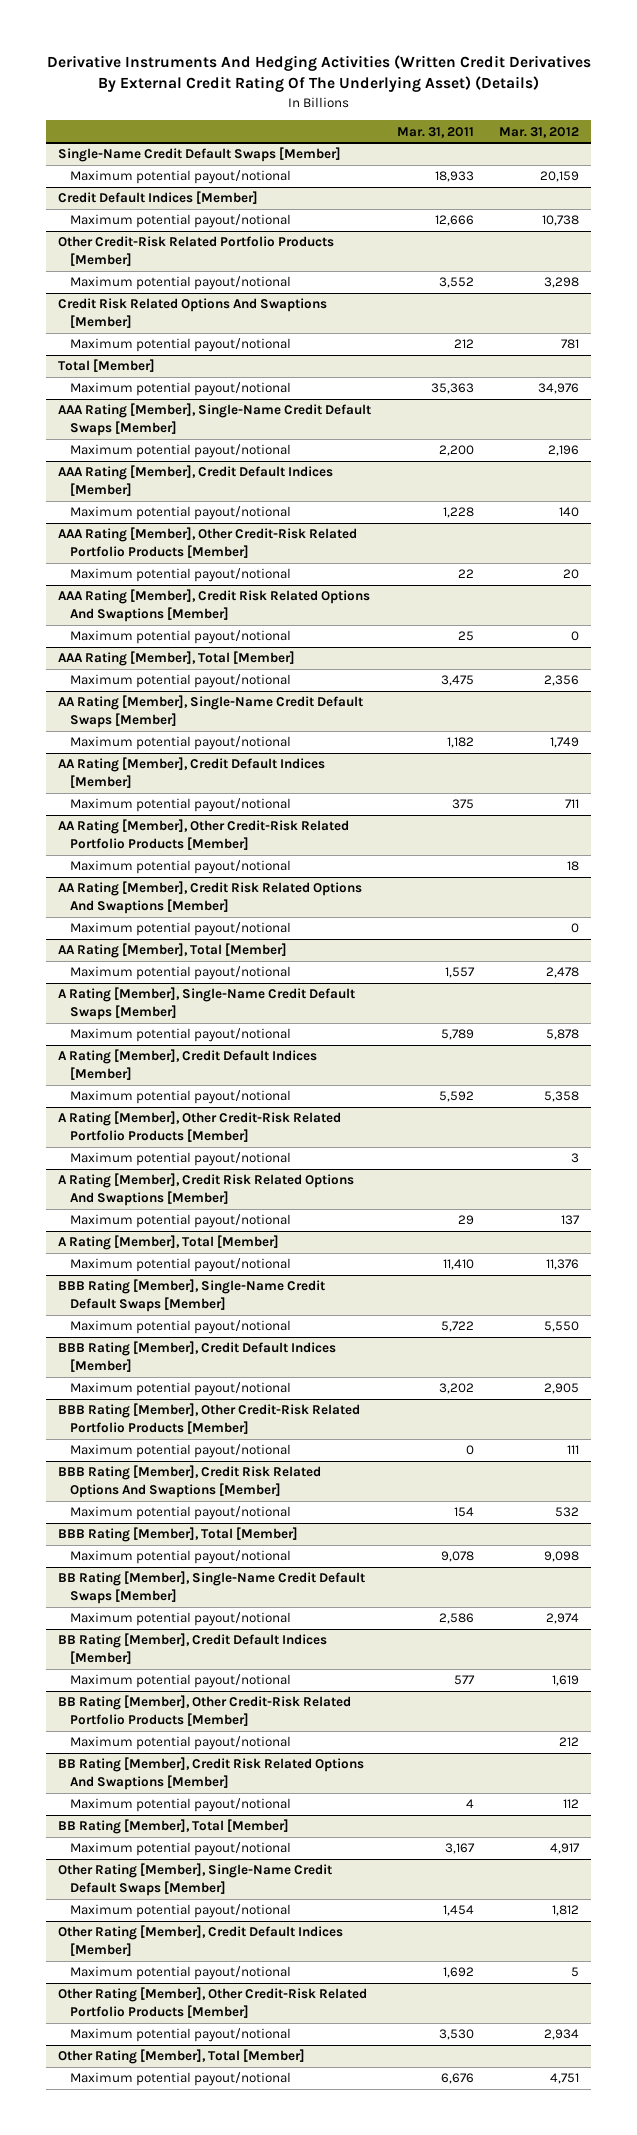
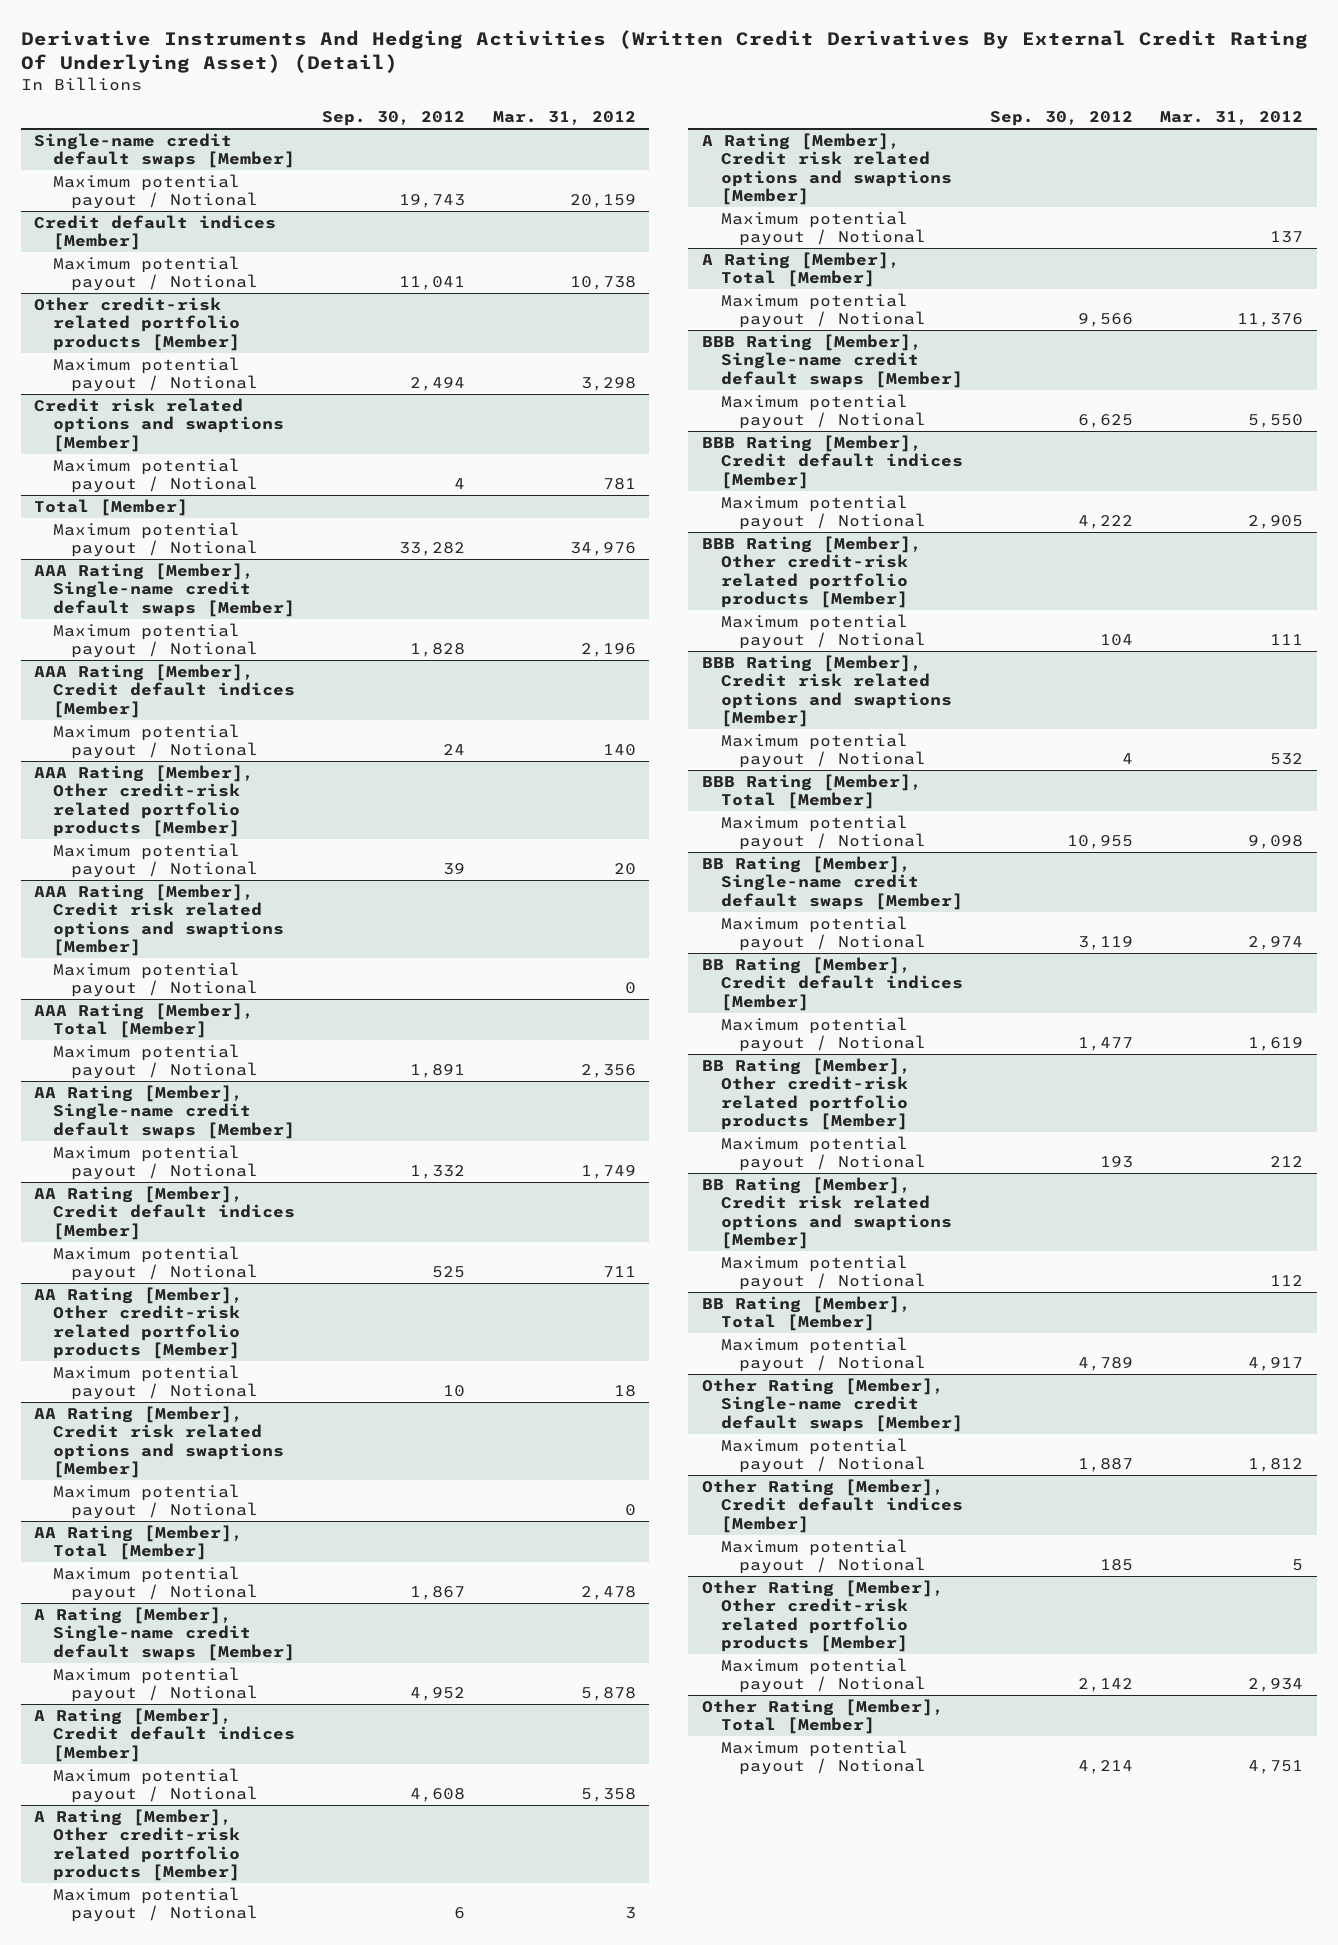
- Derivative Instruments And Hedging Activities (Written Credit Derivatives By External Credit Rating Of The Underlying Asset) (Details)
+ Derivative Instruments And Hedging Activities (Written Credit Derivatives By External Credit Rating Of Underlying Asset) (Detail)
- | Mar. 31, 2011 | Mar. 31, 2012
+ | Sep. 30, 2012 | Mar. 31, 2012
- Single-Name Credit Default Swaps [Member]
- Maximum potential payout/notional | 18,933 | 20,159
- Credit Default Indices [Member]
- Maximum potential payout/notional | 12,666 | 10,738
- Other Credit-Risk Related Portfolio Products [Member]
- Maximum potential payout/notional | 3,552 | 3,298
- Credit Risk Related Options And Swaptions [Member]
- Maximum potential payout/notional | 212 | 781
+ Single-name credit default swaps [Member]
+ Maximum potential payout / Notional | 19,743 | 20,159
+ Credit default indices [Member]
+ Maximum potential payout / Notional | 11,041 | 10,738
+ Other credit-risk related portfolio products [Member]
+ Maximum potential payout / Notional | 2,494 | 3,298
+ Credit risk related options and swaptions [Member]
+ Maximum potential payout / Notional | 4 | 781
@ Total [Member]
- Maximum potential payout/notional | 35,363 | 34,976
- AAA Rating [Member], Single-Name Credit Default Swaps [Member]
- Maximum potential payout/notional | 2,200 | 2,196
- AAA Rating [Member], Credit Default Indices [Member]
- Maximum potential payout/notional | 1,228 | 140
- AAA Rating [Member], Other Credit-Risk Related Portfolio Products [Member]
- Maximum potential payout/notional | 22 | 20
- AAA Rating [Member], Credit Risk Related Options And Swaptions [Member]
- Maximum potential payout/notional | 25 | 0
@ Total [Member]
+ Maximum potential payout / Notional | 33,282 | 34,976
+ AAA Rating [Member], Single-name credit default swaps [Member]
+ Maximum potential payout / Notional | 1,828 | 2,196
+ AAA Rating [Member], Credit default indices [Member]
+ Maximum potential payout / Notional | 24 | 140
+ AAA Rating [Member], Other credit-risk related portfolio products [Member]
+ Maximum potential payout / Notional | 39 | 20
+ AAA Rating [Member], Credit risk related options and swaptions [Member]
+ Maximum potential payout / Notional | | 0
@ AAA Rating [Member], Total [Member]
- Maximum potential payout/notional | 3,475 | 2,356
- AA Rating [Member], Single-Name Credit Default Swaps [Member]
- Maximum potential payout/notional | 1,182 | 1,749
- AA Rating [Member], Credit Default Indices [Member]
- Maximum potential payout/notional | 375 | 711
- AA Rating [Member], Other Credit-Risk Related Portfolio Products [Member]
- Maximum potential payout/notional | | 18
- AA Rating [Member], Credit Risk Related Options And Swaptions [Member]
- Maximum potential payout/notional | | 0
@ AAA Rating [Member], Total [Member]
+ Maximum potential payout / Notional | 1,891 | 2,356
+ AA Rating [Member], Single-name credit default swaps [Member]
+ Maximum potential payout / Notional | 1,332 | 1,749
+ AA Rating [Member], Credit default indices [Member]
+ Maximum potential payout / Notional | 525 | 711
+ AA Rating [Member], Other credit-risk related portfolio products [Member]
+ Maximum potential payout / Notional | 10 | 18
+ AA Rating [Member], Credit risk related options and swaptions [Member]
+ Maximum potential payout / Notional | | 0
@ AA Rating [Member], Total [Member]
- Maximum potential payout/notional | 1,557 | 2,478
- A Rating [Member], Single-Name Credit Default Swaps [Member]
- Maximum potential payout/notional | 5,789 | 5,878
- A Rating [Member], Credit Default Indices [Member]
- Maximum potential payout/notional | 5,592 | 5,358
- A Rating [Member], Other Credit-Risk Related Portfolio Products [Member]
- Maximum potential payout/notional | | 3
- A Rating [Member], Credit Risk Related Options And Swaptions [Member]
- Maximum potential payout/notional | 29 | 137
@ AA Rating [Member], Total [Member]
+ Maximum potential payout / Notional | 1,867 | 2,478
+ A Rating [Member], Single-name credit default swaps [Member]
+ Maximum potential payout / Notional | 4,952 | 5,878
+ A Rating [Member], Credit default indices [Member]
+ Maximum potential payout / Notional | 4,608 | 5,358
+ A Rating [Member], Other credit-risk related portfolio products [Member]
+ Maximum potential payout / Notional | 6 | 3
+ A Rating [Member], Credit risk related options and swaptions [Member]
+ Maximum potential payout / Notional | | 137
@ A Rating [Member], Total [Member]
- Maximum potential payout/notional | 11,410 | 11,376
- BBB Rating [Member], Single-Name Credit Default Swaps [Member]
- Maximum potential payout/notional | 5,722 | 5,550
- BBB Rating [Member], Credit Default Indices [Member]
- Maximum potential payout/notional | 3,202 | 2,905
- BBB Rating [Member], Other Credit-Risk Related Portfolio Products [Member]
- Maximum potential payout/notional | 0 | 111
- BBB Rating [Member], Credit Risk Related Options And Swaptions [Member]
- Maximum potential payout/notional | 154 | 532
@ A Rating [Member], Total [Member]
+ Maximum potential payout / Notional | 9,566 | 11,376
+ BBB Rating [Member], Single-name credit default swaps [Member]
+ Maximum potential payout / Notional | 6,625 | 5,550
+ BBB Rating [Member], Credit default indices [Member]
+ Maximum potential payout / Notional | 4,222 | 2,905
+ BBB Rating [Member], Other credit-risk related portfolio products [Member]
+ Maximum potential payout / Notional | 104 | 111
+ BBB Rating [Member], Credit risk related options and swaptions [Member]
+ Maximum potential payout / Notional | 4 | 532
@ BBB Rating [Member], Total [Member]
- Maximum potential payout/notional | 9,078 | 9,098
- BB Rating [Member], Single-Name Credit Default Swaps [Member]
- Maximum potential payout/notional | 2,586 | 2,974
- BB Rating [Member], Credit Default Indices [Member]
- Maximum potential payout/notional | 577 | 1,619
- BB Rating [Member], Other Credit-Risk Related Portfolio Products [Member]
- Maximum potential payout/notional | | 212
- BB Rating [Member], Credit Risk Related Options And Swaptions [Member]
- Maximum potential payout/notional | 4 | 112
@ BBB Rating [Member], Total [Member]
+ Maximum potential payout / Notional | 10,955 | 9,098
+ BB Rating [Member], Single-name credit default swaps [Member]
+ Maximum potential payout / Notional | 3,119 | 2,974
+ BB Rating [Member], Credit default indices [Member]
+ Maximum potential payout / Notional | 1,477 | 1,619
+ BB Rating [Member], Other credit-risk related portfolio products [Member]
+ Maximum potential payout / Notional | 193 | 212
+ BB Rating [Member], Credit risk related options and swaptions [Member]
+ Maximum potential payout / Notional | | 112
@ BB Rating [Member], Total [Member]
- Maximum potential payout/notional | 3,167 | 4,917
- Other Rating [Member], Single-Name Credit Default Swaps [Member]
- Maximum potential payout/notional | 1,454 | 1,812
- Other Rating [Member], Credit Default Indices [Member]
- Maximum potential payout/notional | 1,692 | 5
- Other Rating [Member], Other Credit-Risk Related Portfolio Products [Member]
- Maximum potential payout/notional | 3,530 | 2,934
@ BB Rating [Member], Total [Member]
+ Maximum potential payout / Notional | 4,789 | 4,917
+ Other Rating [Member], Single-name credit default swaps [Member]
+ Maximum potential payout / Notional | 1,887 | 1,812
+ Other Rating [Member], Credit default indices [Member]
+ Maximum potential payout / Notional | 185 | 5
+ Other Rating [Member], Other credit-risk related portfolio products [Member]
+ Maximum potential payout / Notional | 2,142 | 2,934
@ Other Rating [Member], Total [Member]
- Maximum potential payout/notional | 6,676 | 4,751
+ Maximum potential payout / Notional | 4,214 | 4,751

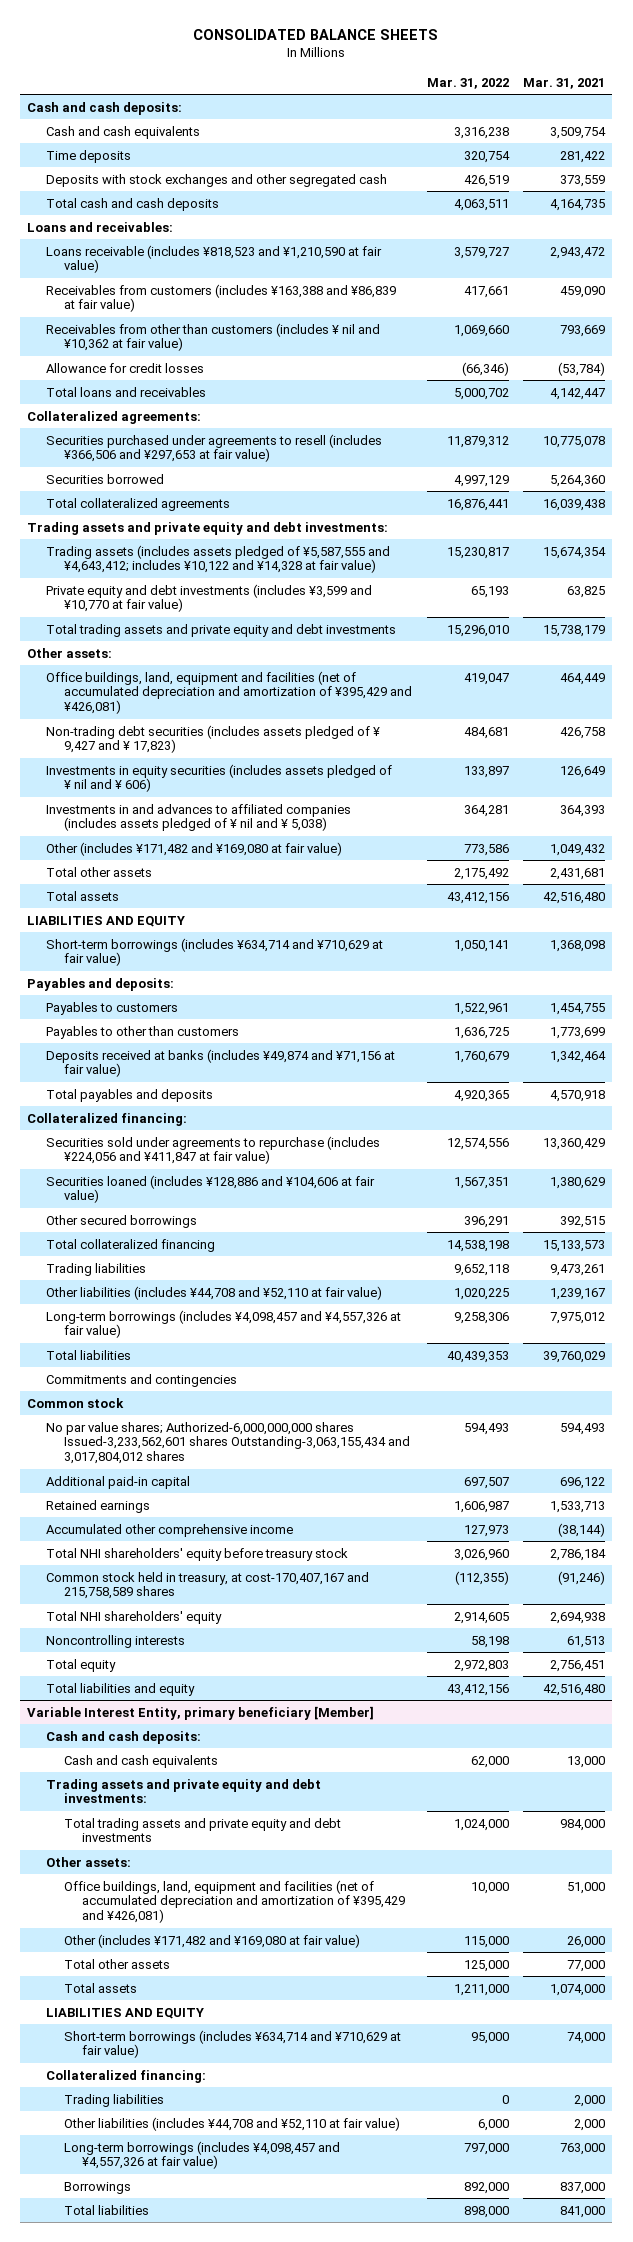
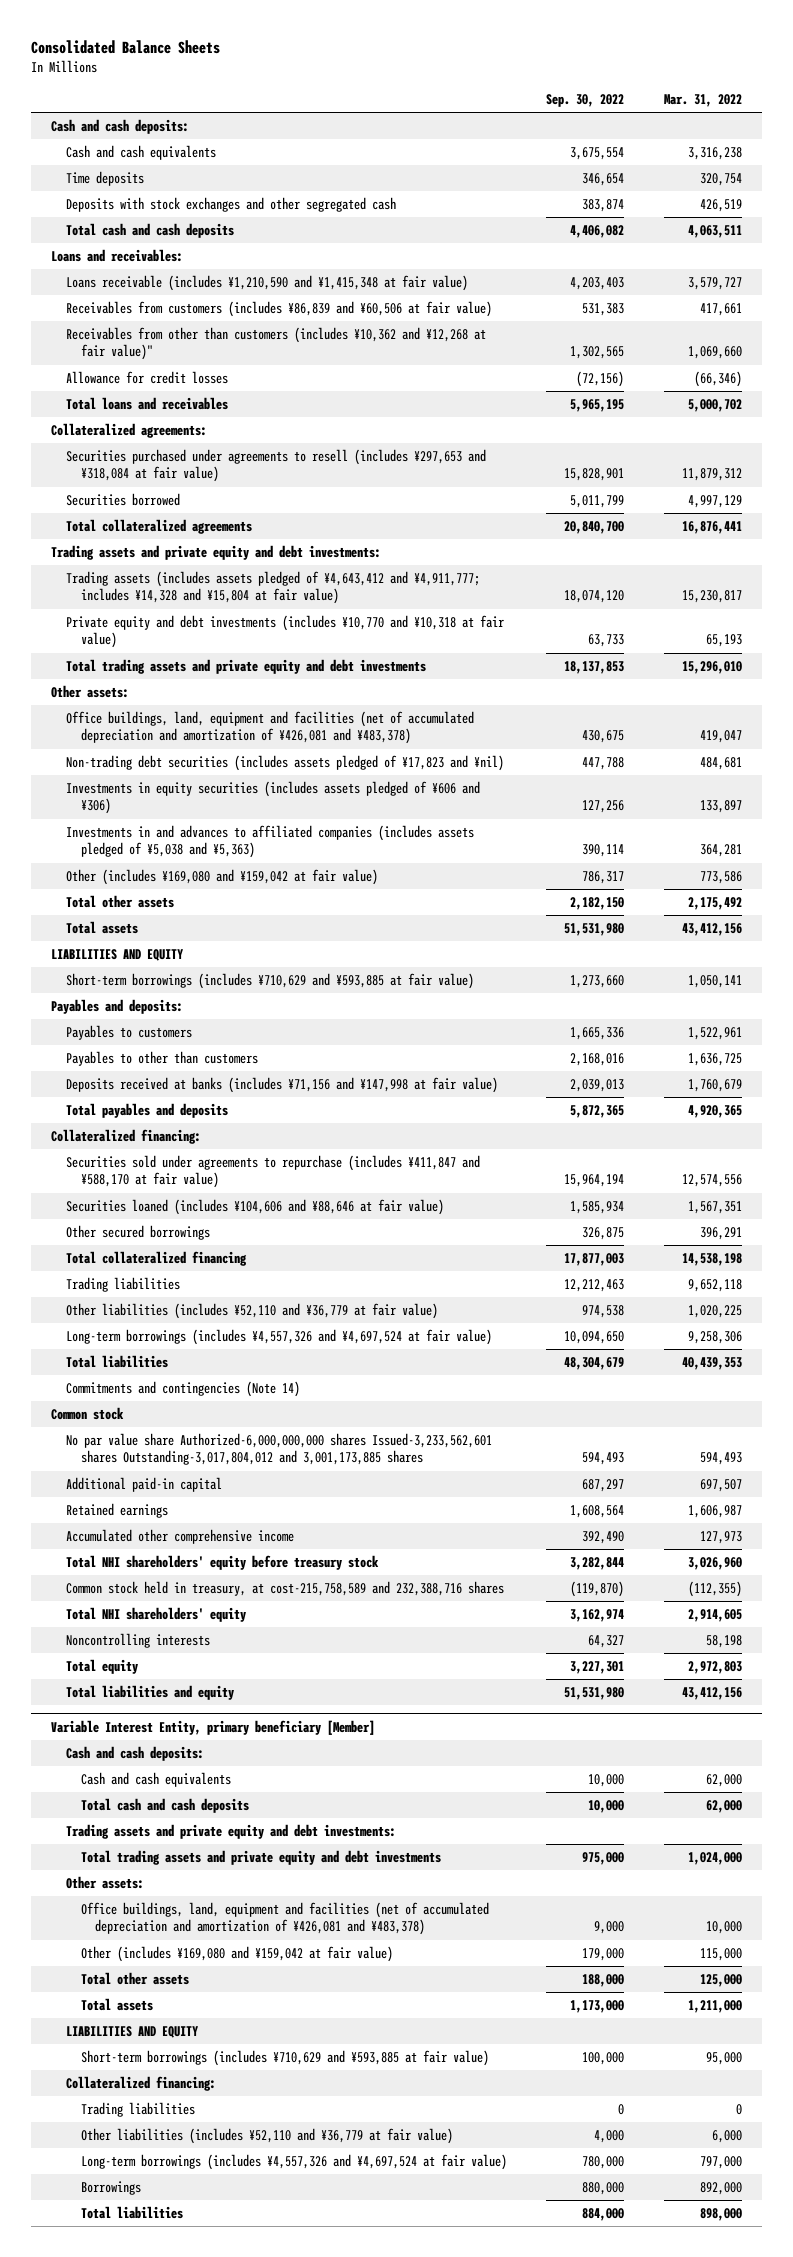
- CONSOLIDATED BALANCE SHEETS
+ Consolidated Balance Sheets
- | Mar. 31, 2022 | Mar. 31, 2021
+ | Sep. 30, 2022 | Mar. 31, 2022
- Loans receivable (includes ¥818,523 and ¥1,210,590 at fair value) | 3,579,727 | 2,943,472
- Receivables from customers (includes ¥163,388 and ¥86,839 at fair value) | 417,661 | 459,090
- Receivables from other than customers (includes ¥ nil and ¥10,362 at fair value) | 1,069,660 | 793,669
+ Loans receivable (includes ¥1,210,590 and ¥1,415,348 at fair value) | 4,203,403 | 3,579,727
+ Receivables from customers (includes ¥86,839 and ¥60,506 at fair value) | 531,383 | 417,661
+ Receivables from other than customers (includes ¥10,362 and ¥12,268 at fair value)" | 1,302,565 | 1,069,660
- Securities purchased under agreements to resell (includes ¥366,506 and ¥297,653 at fair value) | 11,879,312 | 10,775,078
+ Securities purchased under agreements to resell (includes ¥297,653 and ¥318,084 at fair value) | 15,828,901 | 11,879,312
- Trading assets (includes assets pledged of ¥5,587,555 and ¥4,643,412; includes ¥10,122 and ¥14,328 at fair value) | 15,230,817 | 15,674,354
- Private equity and debt investments (includes ¥3,599 and ¥10,770 at fair value) | 65,193 | 63,825
+ Trading assets (includes assets pledged of ¥4,643,412 and ¥4,911,777; includes ¥14,328 and ¥15,804 at fair value) | 18,074,120 | 15,230,817
+ Private equity and debt investments (includes ¥10,770 and ¥10,318 at fair value) | 63,733 | 65,193
- Office buildings, land, equipment and facilities (net of accumulated depreciation and amortization of ¥395,429 and ¥426,081) | 419,047 | 464,449
- Non-trading debt securities (includes assets pledged of ¥ 9,427 and ¥ 17,823) | 484,681 | 426,758
- Investments in equity securities (includes assets pledged of ¥ nil and ¥ 606) | 133,897 | 126,649
- Investments in and advances to affiliated companies (includes assets pledged of ¥ nil and ¥ 5,038) | 364,281 | 364,393
- Other (includes ¥171,482 and ¥169,080 at fair value) | 773,586 | 1,049,432
+ Office buildings, land, equipment and facilities (net of accumulated depreciation and amortization of ¥426,081 and ¥483,378) | 430,675 | 419,047
+ Non-trading debt securities (includes assets pledged of ¥17,823 and ¥nil) | 447,788 | 484,681
+ Investments in equity securities (includes assets pledged of ¥606 and ¥306) | 127,256 | 133,897
+ Investments in and advances to affiliated companies (includes assets pledged of ¥5,038 and ¥5,363) | 390,114 | 364,281
+ Other (includes ¥169,080 and ¥159,042 at fair value) | 786,317 | 773,586
- Short-term borrowings (includes ¥634,714 and ¥710,629 at fair value) | 1,050,141 | 1,368,098
+ Short-term borrowings (includes ¥710,629 and ¥593,885 at fair value) | 1,273,660 | 1,050,141
- Deposits received at banks (includes ¥49,874 and ¥71,156 at fair value) | 1,760,679 | 1,342,464
+ Deposits received at banks (includes ¥71,156 and ¥147,998 at fair value) | 2,039,013 | 1,760,679
- Securities sold under agreements to repurchase (includes ¥224,056 and ¥411,847 at fair value) | 12,574,556 | 13,360,429
- Securities loaned (includes ¥128,886 and ¥104,606 at fair value) | 1,567,351 | 1,380,629
+ Securities sold under agreements to repurchase (includes ¥411,847 and ¥588,170 at fair value) | 15,964,194 | 12,574,556
+ Securities loaned (includes ¥104,606 and ¥88,646 at fair value) | 1,585,934 | 1,567,351
- Other liabilities (includes ¥44,708 and ¥52,110 at fair value) | 1,020,225 | 1,239,167
- Long-term borrowings (includes ¥4,098,457 and ¥4,557,326 at fair value) | 9,258,306 | 7,975,012
+ Other liabilities (includes ¥52,110 and ¥36,779 at fair value) | 974,538 | 1,020,225
+ Long-term borrowings (includes ¥4,557,326 and ¥4,697,524 at fair value) | 10,094,650 | 9,258,306
- Commitments and contingencies
+ Commitments and contingencies (Note 14)
- No par value shares; Authorized-6,000,000,000 shares Issued-3,233,562,601 shares Outstanding-3,063,155,434 and 3,017,804,012 shares | 594,493 | 594,493
+ No par value share Authorized-6,000,000,000 shares Issued-3,233,562,601 shares Outstanding-3,017,804,012 and 3,001,173,885 shares | 594,493 | 594,493
- Common stock held in treasury, at cost-170,407,167 and 215,758,589 shares | (112,355) | (91,246)
+ Common stock held in treasury, at cost-215,758,589 and 232,388,716 shares | (119,870) | (112,355)
@ Variable Interest Entity, primary beneficiary [Member]
+ Total cash and cash deposits | 10,000 | 62,000
- Office buildings, land, equipment and facilities (net of accumulated depreciation and amortization of ¥395,429 and ¥426,081) | 10,000 | 51,000
- Other (includes ¥171,482 and ¥169,080 at fair value) | 115,000 | 26,000
+ Office buildings, land, equipment and facilities (net of accumulated depreciation and amortization of ¥426,081 and ¥483,378) | 9,000 | 10,000
+ Other (includes ¥169,080 and ¥159,042 at fair value) | 179,000 | 115,000
- Short-term borrowings (includes ¥634,714 and ¥710,629 at fair value) | 95,000 | 74,000
+ Short-term borrowings (includes ¥710,629 and ¥593,885 at fair value) | 100,000 | 95,000
- Other liabilities (includes ¥44,708 and ¥52,110 at fair value) | 6,000 | 2,000
- Long-term borrowings (includes ¥4,098,457 and ¥4,557,326 at fair value) | 797,000 | 763,000
+ Other liabilities (includes ¥52,110 and ¥36,779 at fair value) | 4,000 | 6,000
+ Long-term borrowings (includes ¥4,557,326 and ¥4,697,524 at fair value) | 780,000 | 797,000

